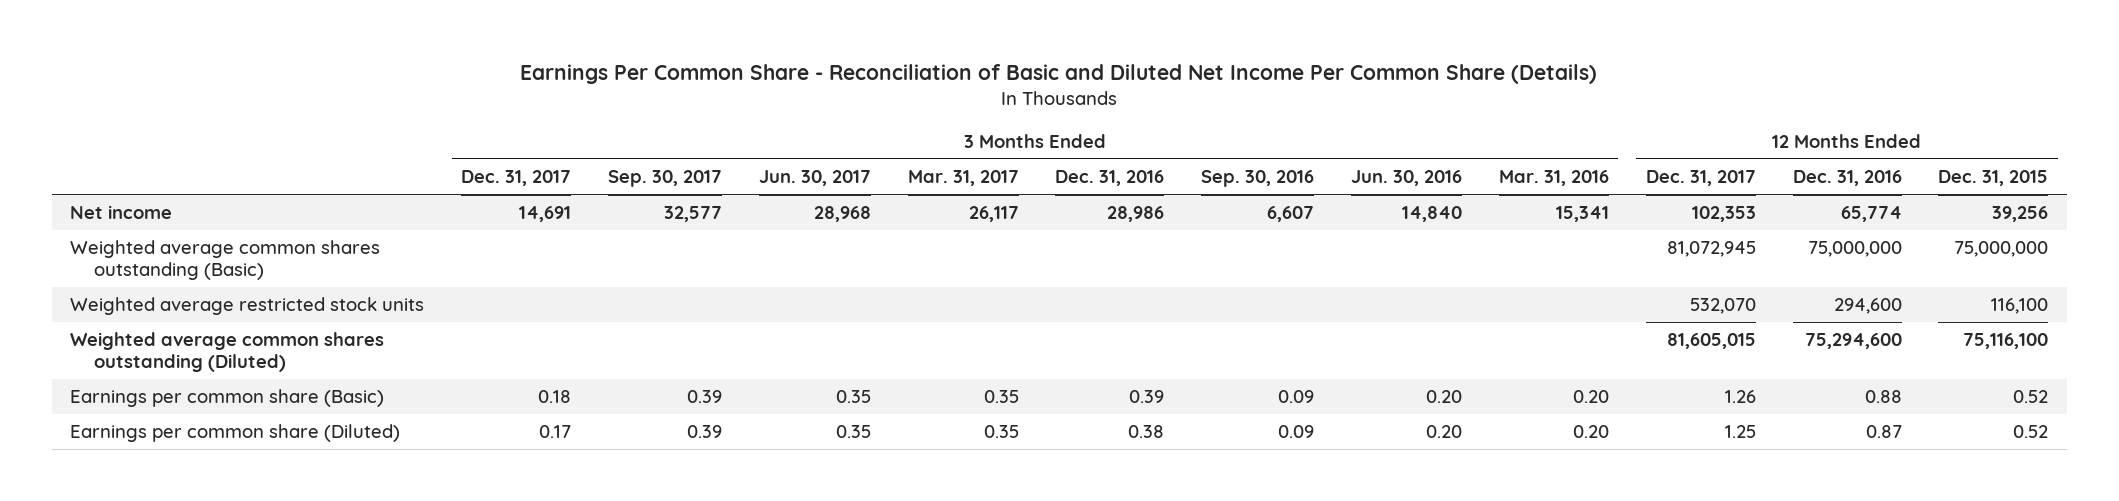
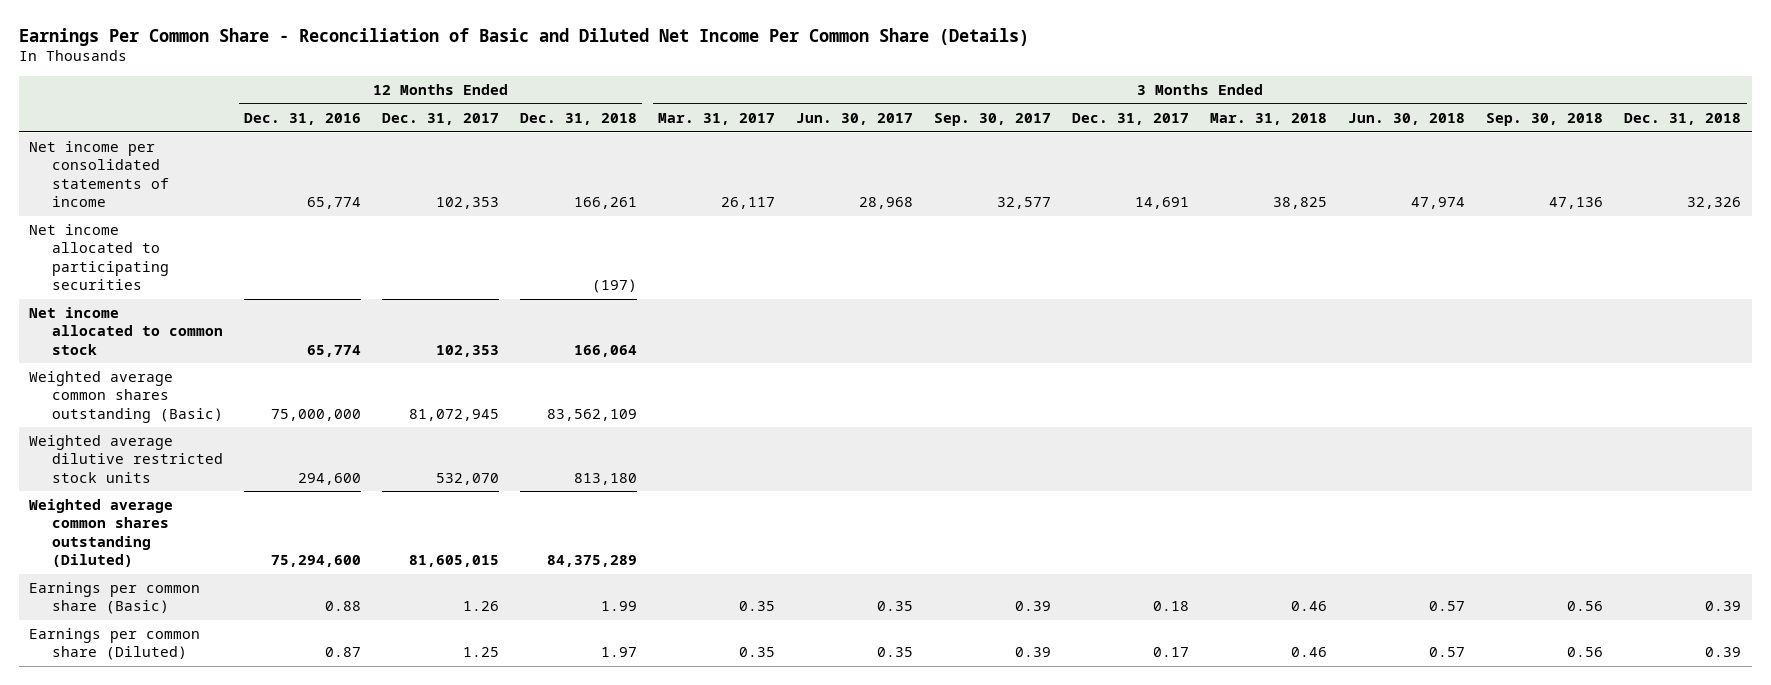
- | 3 Months Ended Dec. 31, 2017 | 3 Months Ended Sep. 30, 2017 | 3 Months Ended Jun. 30, 2017 | 3 Months Ended Mar. 31, 2017 | 3 Months Ended Dec. 31, 2016 | 3 Months Ended Sep. 30, 2016 | 3 Months Ended Jun. 30, 2016 | 3 Months Ended Mar. 31, 2016 | 12 Months Ended Dec. 31, 2017 | 12 Months Ended Dec. 31, 2016 | 12 Months Ended Dec. 31, 2015
+ | 12 Months Ended Dec. 31, 2016 | 12 Months Ended Dec. 31, 2017 | 12 Months Ended Dec. 31, 2018 | 3 Months Ended Mar. 31, 2017 | 3 Months Ended Jun. 30, 2017 | 3 Months Ended Sep. 30, 2017 | 3 Months Ended Dec. 31, 2017 | 3 Months Ended Mar. 31, 2018 | 3 Months Ended Jun. 30, 2018 | 3 Months Ended Sep. 30, 2018 | 3 Months Ended Dec. 31, 2018
- Net income | 14,691 | 32,577 | 28,968 | 26,117 | 28,986 | 6,607 | 14,840 | 15,341 | 102,353 | 65,774 | 39,256
+ Net income per consolidated statements of income | 65,774 | 102,353 | 166,261 | 26,117 | 28,968 | 32,577 | 14,691 | 38,825 | 47,974 | 47,136 | 32,326
+ Net income allocated to participating securities | | | (197) | | | | | | | |
+ Net income allocated to common stock | 65,774 | 102,353 | 166,064 | | | | | | | |
- Weighted average restricted stock units | | | | | | | | | 532,070 | 294,600 | 116,100
+ Weighted average dilutive restricted stock units | 294,600 | 532,070 | 813,180 | | | | | | | |

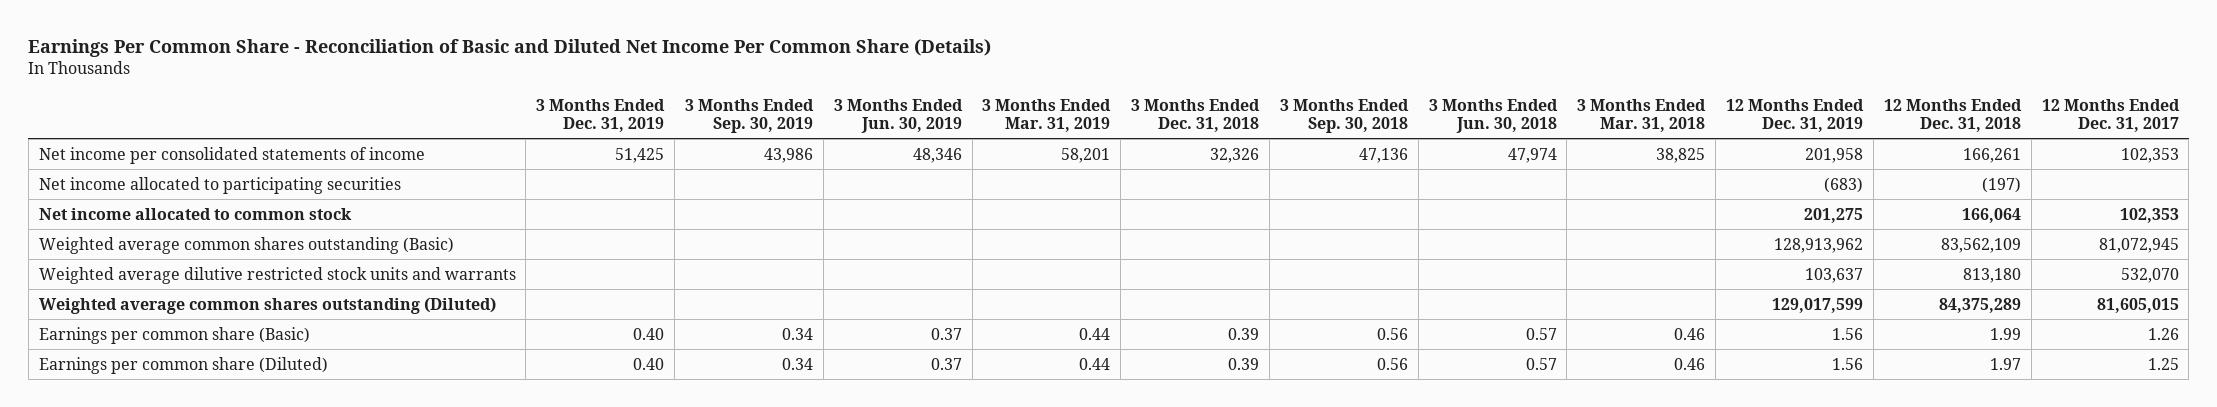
- | 12 Months Ended Dec. 31, 2016 | 12 Months Ended Dec. 31, 2017 | 12 Months Ended Dec. 31, 2018 | 3 Months Ended Mar. 31, 2017 | 3 Months Ended Jun. 30, 2017 | 3 Months Ended Sep. 30, 2017 | 3 Months Ended Dec. 31, 2017 | 3 Months Ended Mar. 31, 2018 | 3 Months Ended Jun. 30, 2018 | 3 Months Ended Sep. 30, 2018 | 3 Months Ended Dec. 31, 2018
+ | 3 Months Ended Dec. 31, 2019 | 3 Months Ended Sep. 30, 2019 | 3 Months Ended Jun. 30, 2019 | 3 Months Ended Mar. 31, 2019 | 3 Months Ended Dec. 31, 2018 | 3 Months Ended Sep. 30, 2018 | 3 Months Ended Jun. 30, 2018 | 3 Months Ended Mar. 31, 2018 | 12 Months Ended Dec. 31, 2019 | 12 Months Ended Dec. 31, 2018 | 12 Months Ended Dec. 31, 2017
- Weighted average dilutive restricted stock units | 294,600 | 532,070 | 813,180 | | | | | | | |
+ Weighted average dilutive restricted stock units and warrants | | | | | | | | | 103,637 | 813,180 | 532,070

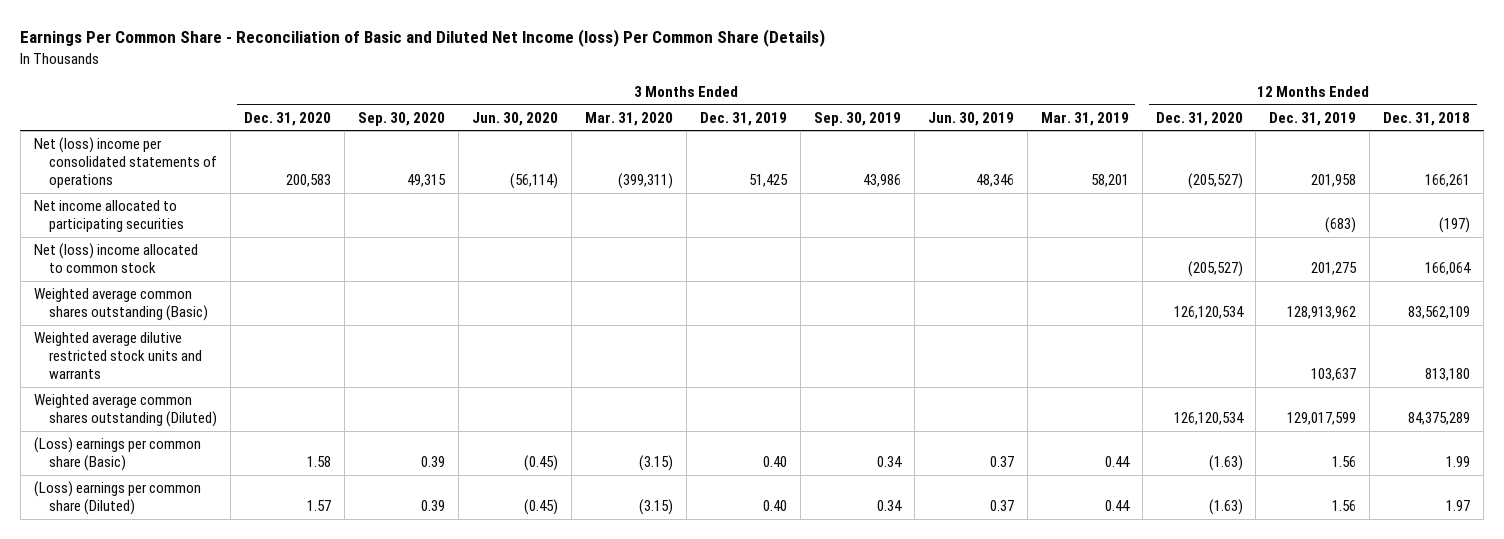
- Earnings Per Common Share - Reconciliation of Basic and Diluted Net Income Per Common Share (Details)
+ Earnings Per Common Share - Reconciliation of Basic and Diluted Net Income (loss) Per Common Share (Details)
- | 3 Months Ended Dec. 31, 2019 | 3 Months Ended Sep. 30, 2019 | 3 Months Ended Jun. 30, 2019 | 3 Months Ended Mar. 31, 2019 | 3 Months Ended Dec. 31, 2018 | 3 Months Ended Sep. 30, 2018 | 3 Months Ended Jun. 30, 2018 | 3 Months Ended Mar. 31, 2018 | 12 Months Ended Dec. 31, 2019 | 12 Months Ended Dec. 31, 2018 | 12 Months Ended Dec. 31, 2017
+ | 3 Months Ended Dec. 31, 2020 | 3 Months Ended Sep. 30, 2020 | 3 Months Ended Jun. 30, 2020 | 3 Months Ended Mar. 31, 2020 | 3 Months Ended Dec. 31, 2019 | 3 Months Ended Sep. 30, 2019 | 3 Months Ended Jun. 30, 2019 | 3 Months Ended Mar. 31, 2019 | 12 Months Ended Dec. 31, 2020 | 12 Months Ended Dec. 31, 2019 | 12 Months Ended Dec. 31, 2018
- Net income per consolidated statements of income | 51,425 | 43,986 | 48,346 | 58,201 | 32,326 | 47,136 | 47,974 | 38,825 | 201,958 | 166,261 | 102,353
+ Net (loss) income per consolidated statements of operations | 200,583 | 49,315 | (56,114) | (399,311) | 51,425 | 43,986 | 48,346 | 58,201 | (205,527) | 201,958 | 166,261
- Net income allocated to common stock | | | | | | | | | 201,275 | 166,064 | 102,353
+ Net (loss) income allocated to common stock | | | | | | | | | (205,527) | 201,275 | 166,064
- Earnings per common share (Basic) | 0.40 | 0.34 | 0.37 | 0.44 | 0.39 | 0.56 | 0.57 | 0.46 | 1.56 | 1.99 | 1.26
- Earnings per common share (Diluted) | 0.40 | 0.34 | 0.37 | 0.44 | 0.39 | 0.56 | 0.57 | 0.46 | 1.56 | 1.97 | 1.25
+ (Loss) earnings per common share (Basic) | 1.58 | 0.39 | (0.45) | (3.15) | 0.40 | 0.34 | 0.37 | 0.44 | (1.63) | 1.56 | 1.99
+ (Loss) earnings per common share (Diluted) | 1.57 | 0.39 | (0.45) | (3.15) | 0.40 | 0.34 | 0.37 | 0.44 | (1.63) | 1.56 | 1.97

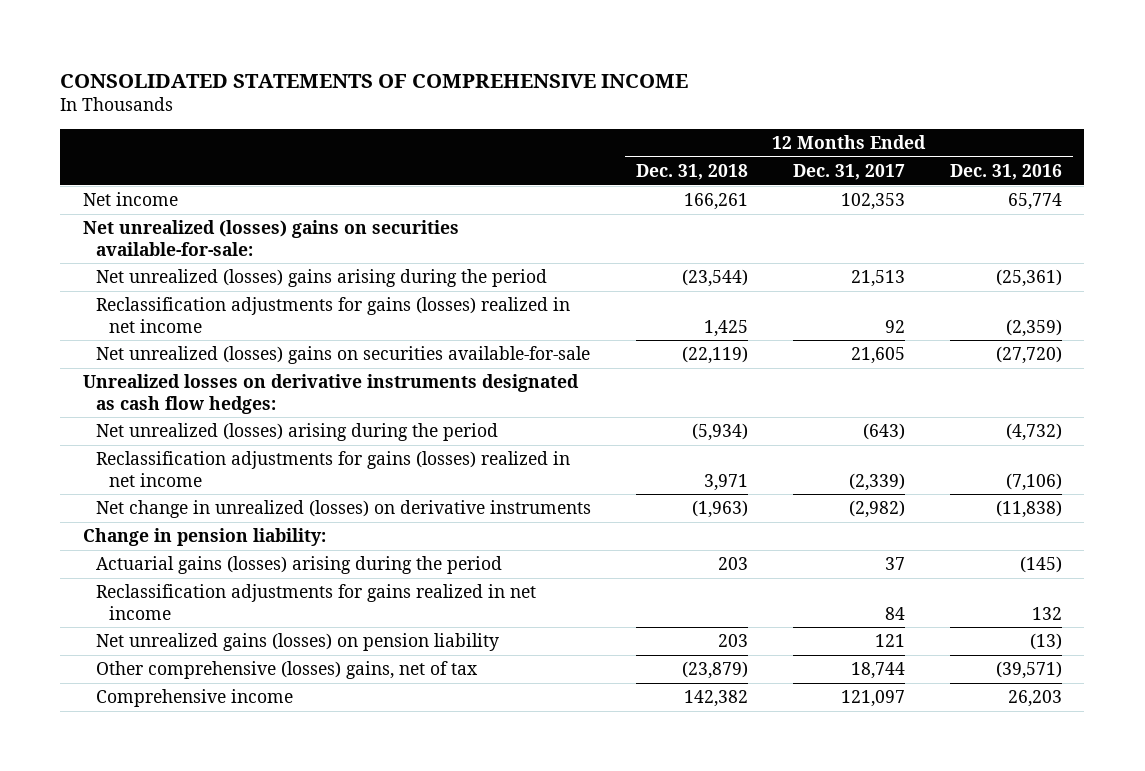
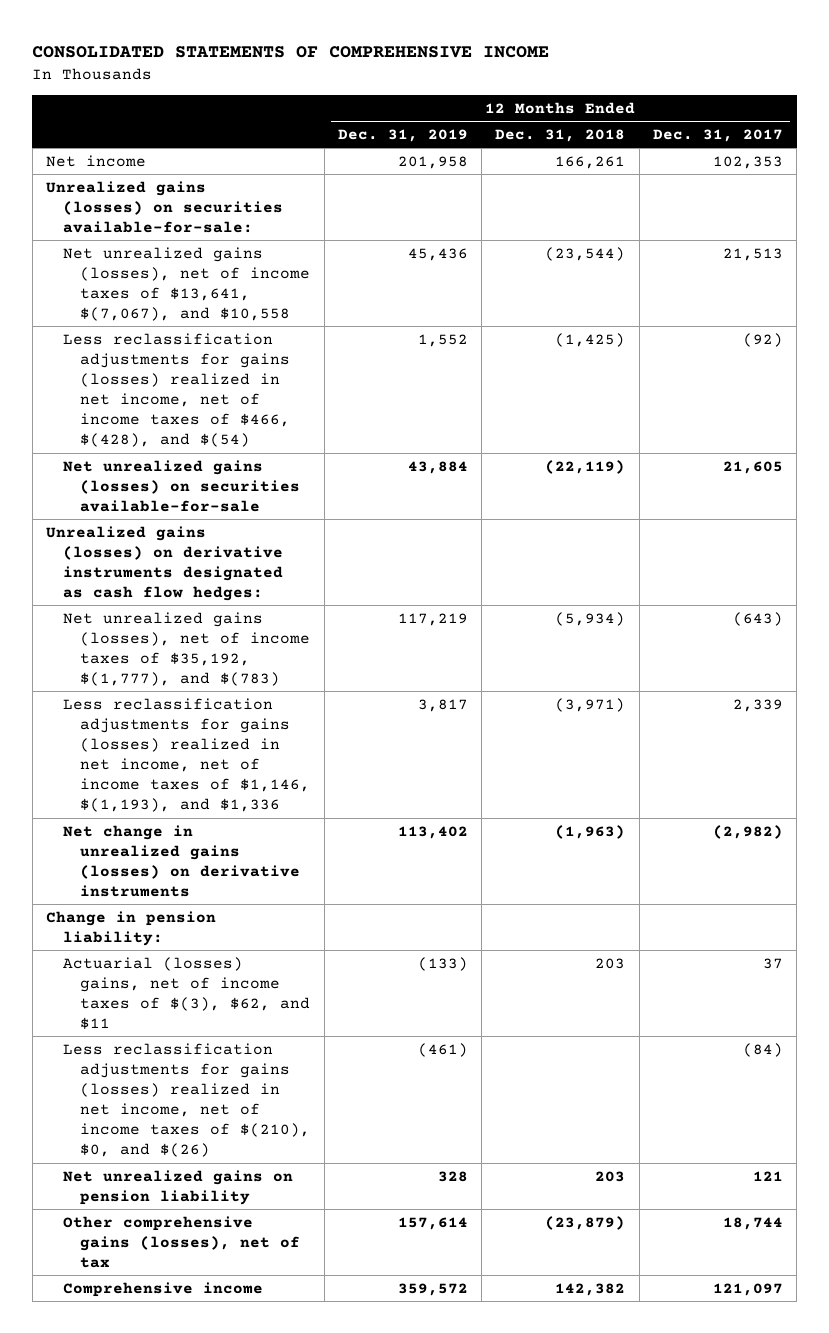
- | 12 Months Ended Dec. 31, 2018 | 12 Months Ended Dec. 31, 2017 | 12 Months Ended Dec. 31, 2016
+ | 12 Months Ended Dec. 31, 2019 | 12 Months Ended Dec. 31, 2018 | 12 Months Ended Dec. 31, 2017
- Net unrealized (losses) gains on securities available-for-sale:
- Net unrealized (losses) gains arising during the period | (23,544) | 21,513 | (25,361)
- Reclassification adjustments for gains (losses) realized in net income | 1,425 | 92 | (2,359)
- Net unrealized (losses) gains on securities available-for-sale | (22,119) | 21,605 | (27,720)
- Unrealized losses on derivative instruments designated as cash flow hedges:
- Net unrealized (losses) arising during the period | (5,934) | (643) | (4,732)
- Reclassification adjustments for gains (losses) realized in net income | 3,971 | (2,339) | (7,106)
- Net change in unrealized (losses) on derivative instruments | (1,963) | (2,982) | (11,838)
+ Unrealized gains (losses) on securities available-for-sale:
+ Net unrealized gains (losses), net of income taxes of $13,641, $(7,067), and $10,558 | 45,436 | (23,544) | 21,513
+ Less reclassification adjustments for gains (losses) realized in net income, net of income taxes of $466, $(428), and $(54) | 1,552 | (1,425) | (92)
+ Net unrealized gains (losses) on securities available-for-sale | 43,884 | (22,119) | 21,605
+ Unrealized gains (losses) on derivative instruments designated as cash flow hedges:
+ Net unrealized gains (losses), net of income taxes of $35,192, $(1,777), and $(783) | 117,219 | (5,934) | (643)
+ Less reclassification adjustments for gains (losses) realized in net income, net of income taxes of $1,146, $(1,193), and $1,336 | 3,817 | (3,971) | 2,339
+ Net change in unrealized gains (losses) on derivative instruments | 113,402 | (1,963) | (2,982)
- Actuarial gains (losses) arising during the period | 203 | 37 | (145)
- Reclassification adjustments for gains realized in net income | | 84 | 132
- Net unrealized gains (losses) on pension liability | 203 | 121 | (13)
- Other comprehensive (losses) gains, net of tax | (23,879) | 18,744 | (39,571)
+ Actuarial (losses) gains, net of income taxes of $(3), $62, and $11 | (133) | 203 | 37
+ Less reclassification adjustments for gains (losses) realized in net income, net of income taxes of $(210), $0, and $(26) | (461) | | (84)
+ Net unrealized gains on pension liability | 328 | 203 | 121
+ Other comprehensive gains (losses), net of tax | 157,614 | (23,879) | 18,744

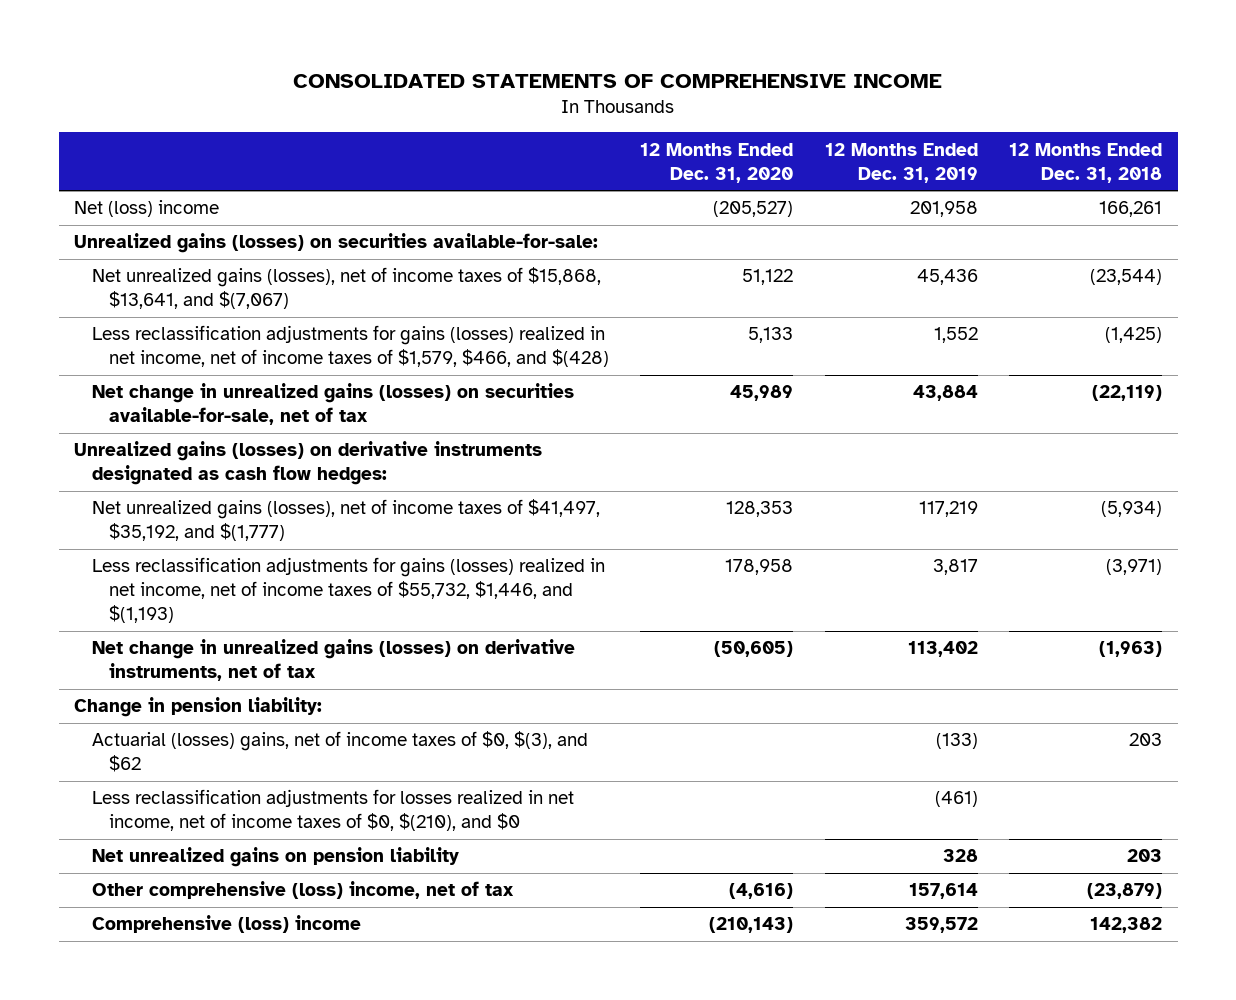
- | 12 Months Ended Dec. 31, 2019 | 12 Months Ended Dec. 31, 2018 | 12 Months Ended Dec. 31, 2017
+ | 12 Months Ended Dec. 31, 2020 | 12 Months Ended Dec. 31, 2019 | 12 Months Ended Dec. 31, 2018
- Net income | 201,958 | 166,261 | 102,353
+ Net (loss) income | (205,527) | 201,958 | 166,261
- Net unrealized gains (losses), net of income taxes of $13,641, $(7,067), and $10,558 | 45,436 | (23,544) | 21,513
- Less reclassification adjustments for gains (losses) realized in net income, net of income taxes of $466, $(428), and $(54) | 1,552 | (1,425) | (92)
- Net unrealized gains (losses) on securities available-for-sale | 43,884 | (22,119) | 21,605
+ Net unrealized gains (losses), net of income taxes of $15,868, $13,641, and $(7,067) | 51,122 | 45,436 | (23,544)
+ Less reclassification adjustments for gains (losses) realized in net income, net of income taxes of $1,579, $466, and $(428) | 5,133 | 1,552 | (1,425)
+ Net change in unrealized gains (losses) on securities available-for-sale, net of tax | 45,989 | 43,884 | (22,119)
- Net unrealized gains (losses), net of income taxes of $35,192, $(1,777), and $(783) | 117,219 | (5,934) | (643)
- Less reclassification adjustments for gains (losses) realized in net income, net of income taxes of $1,146, $(1,193), and $1,336 | 3,817 | (3,971) | 2,339
- Net change in unrealized gains (losses) on derivative instruments | 113,402 | (1,963) | (2,982)
+ Net unrealized gains (losses), net of income taxes of $41,497, $35,192, and $(1,777) | 128,353 | 117,219 | (5,934)
+ Less reclassification adjustments for gains (losses) realized in net income, net of income taxes of $55,732, $1,446, and $(1,193) | 178,958 | 3,817 | (3,971)
+ Net change in unrealized gains (losses) on derivative instruments, net of tax | (50,605) | 113,402 | (1,963)
- Actuarial (losses) gains, net of income taxes of $(3), $62, and $11 | (133) | 203 | 37
- Less reclassification adjustments for gains (losses) realized in net income, net of income taxes of $(210), $0, and $(26) | (461) | | (84)
+ Actuarial (losses) gains, net of income taxes of $0, $(3), and $62 | | (133) | 203
+ Less reclassification adjustments for losses realized in net income, net of income taxes of $0, $(210), and $0 | | (461) |
- Other comprehensive gains (losses), net of tax | 157,614 | (23,879) | 18,744
- Comprehensive income | 359,572 | 142,382 | 121,097
+ Other comprehensive (loss) income, net of tax | (4,616) | 157,614 | (23,879)
+ Comprehensive (loss) income | (210,143) | 359,572 | 142,382

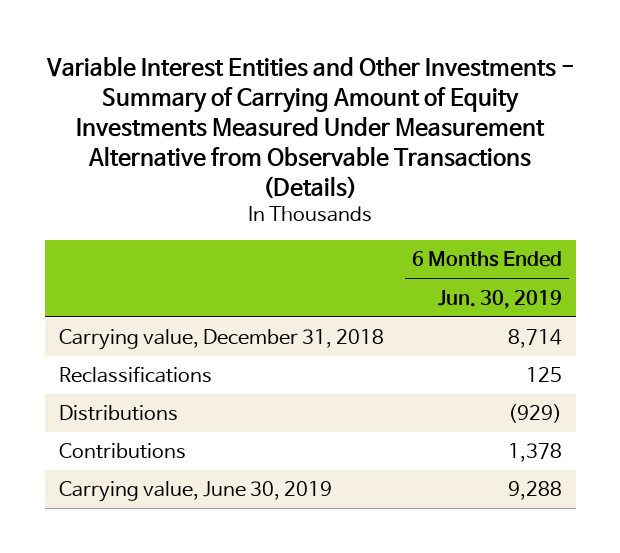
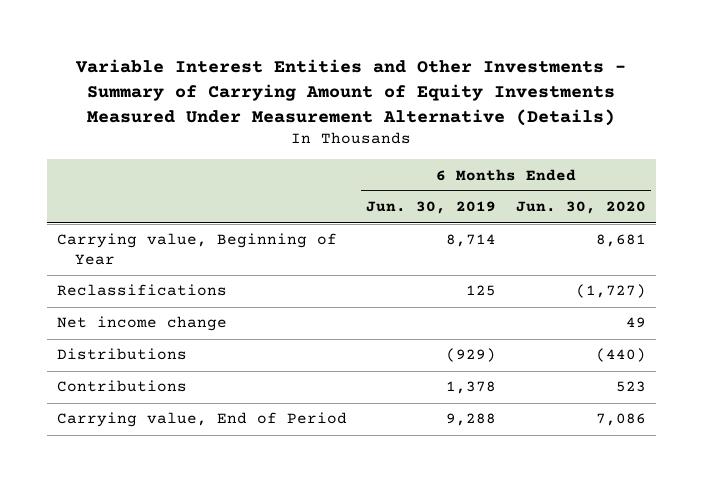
- Variable Interest Entities and Other Investments - Summary of Carrying Amount of Equity Investments Measured Under Measurement Alternative from Observable Transactions (Details)
+ Variable Interest Entities and Other Investments - Summary of Carrying Amount of Equity Investments Measured Under Measurement Alternative (Details)
- | 6 Months Ended Jun. 30, 2019
+ | 6 Months Ended Jun. 30, 2019 | 6 Months Ended Jun. 30, 2020
- Carrying value, December 31, 2018 | 8,714
+ Carrying value, Beginning of Year | 8,714 | 8,681
+ Net income change | | 49
- Carrying value, June 30, 2019 | 9,288
+ Carrying value, End of Period | 9,288 | 7,086

